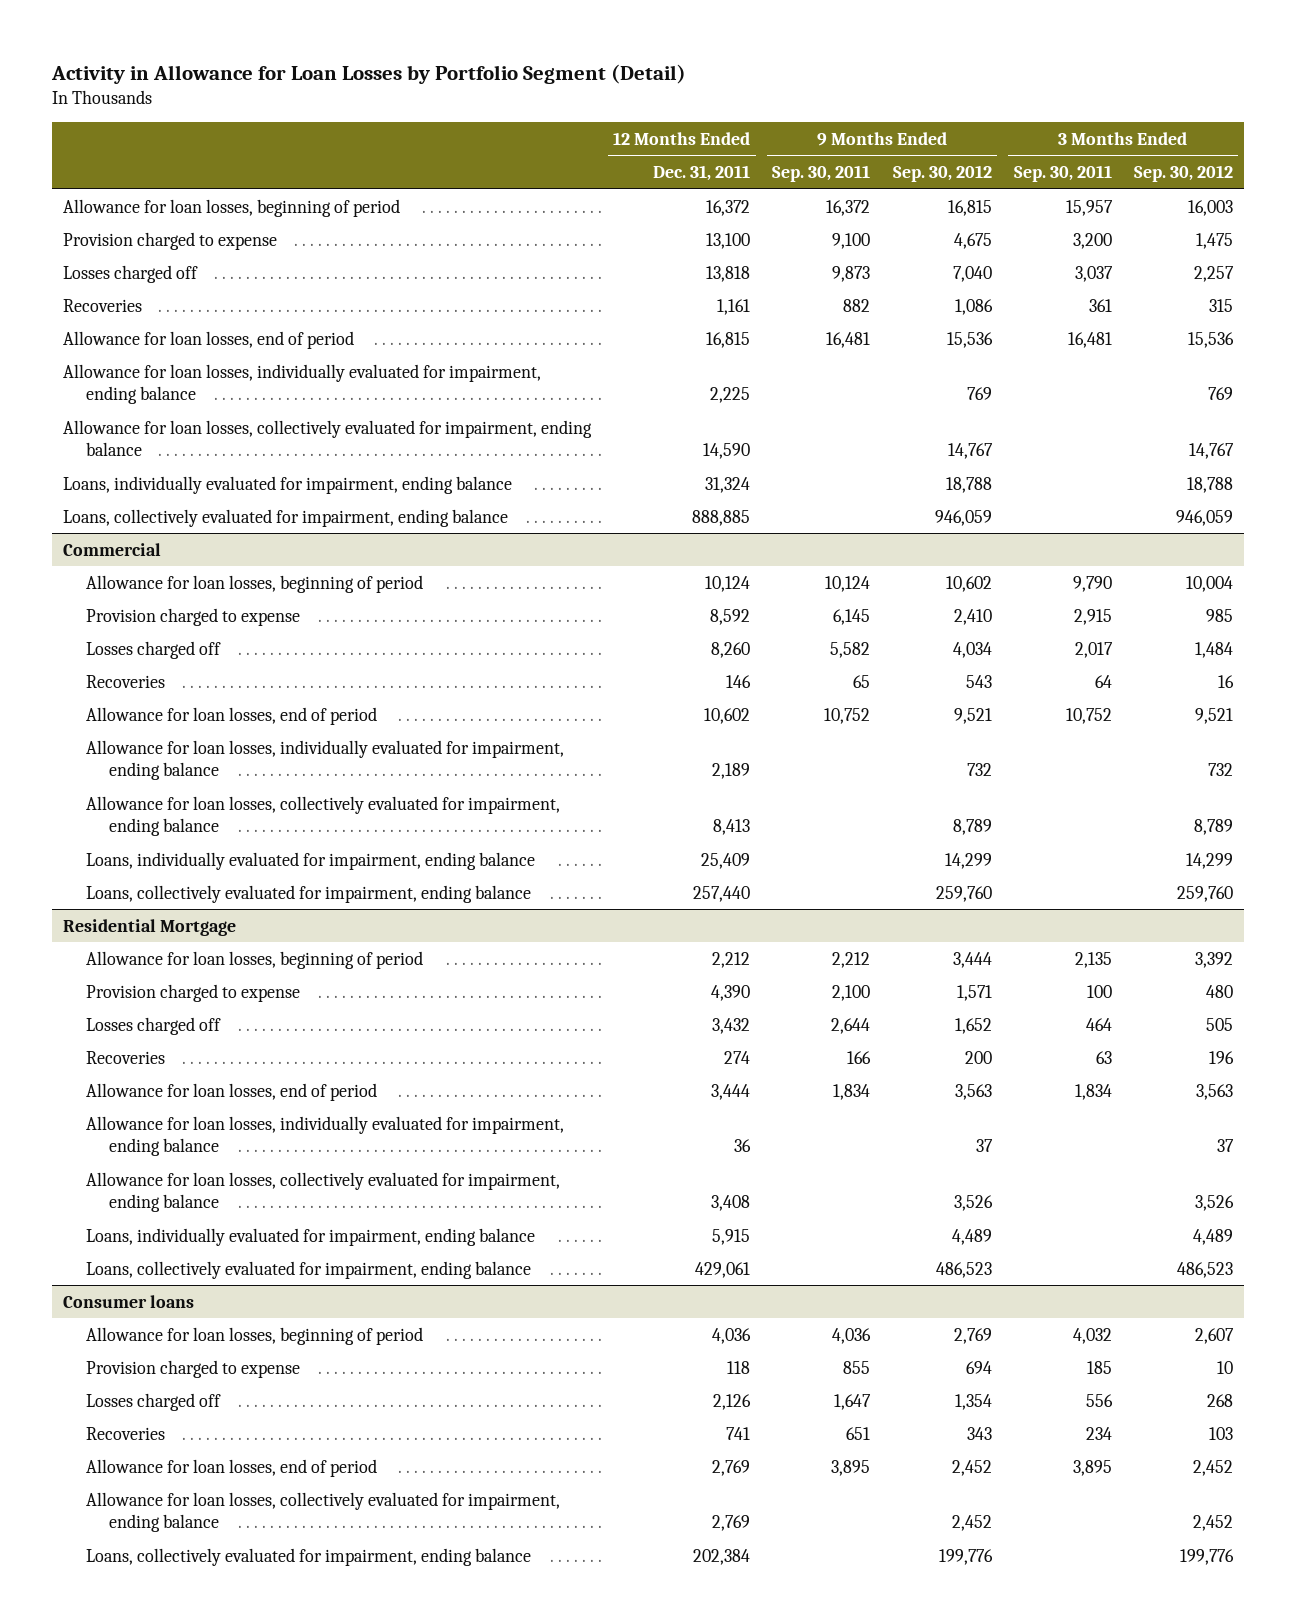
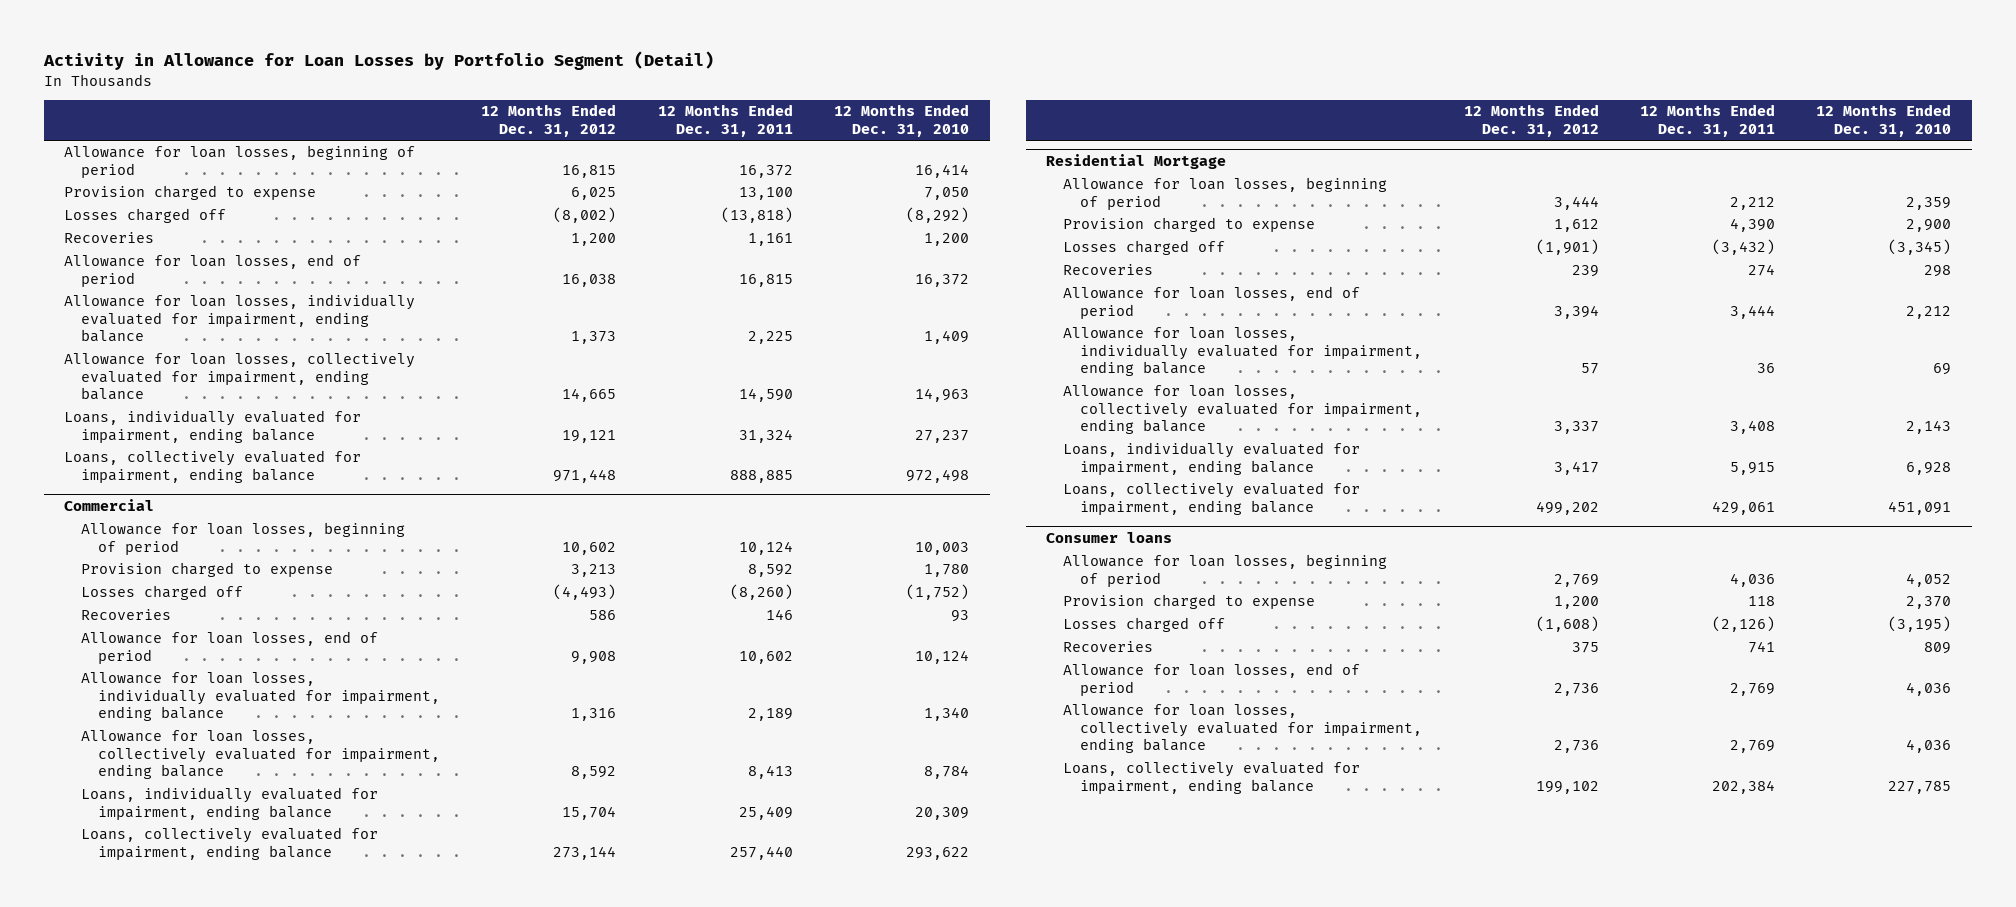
- | 12 Months Ended Dec. 31, 2011 | 9 Months Ended Sep. 30, 2011 | 9 Months Ended Sep. 30, 2012 | 3 Months Ended Sep. 30, 2011 | 3 Months Ended Sep. 30, 2012
+ | 12 Months Ended Dec. 31, 2012 | 12 Months Ended Dec. 31, 2011 | 12 Months Ended Dec. 31, 2010
- Losses charged off | 13,818 | 9,873 | 7,040 | 3,037 | 2,257
+ Losses charged off | (8,002) | (13,818) | (8,292)
@ Commercial
- Losses charged off | 8,260 | 5,582 | 4,034 | 2,017 | 1,484
+ Losses charged off | (4,493) | (8,260) | (1,752)
@ Residential Mortgage
- Losses charged off | 3,432 | 2,644 | 1,652 | 464 | 505
+ Losses charged off | (1,901) | (3,432) | (3,345)
@ Consumer loans
- Losses charged off | 2,126 | 1,647 | 1,354 | 556 | 268
+ Losses charged off | (1,608) | (2,126) | (3,195)

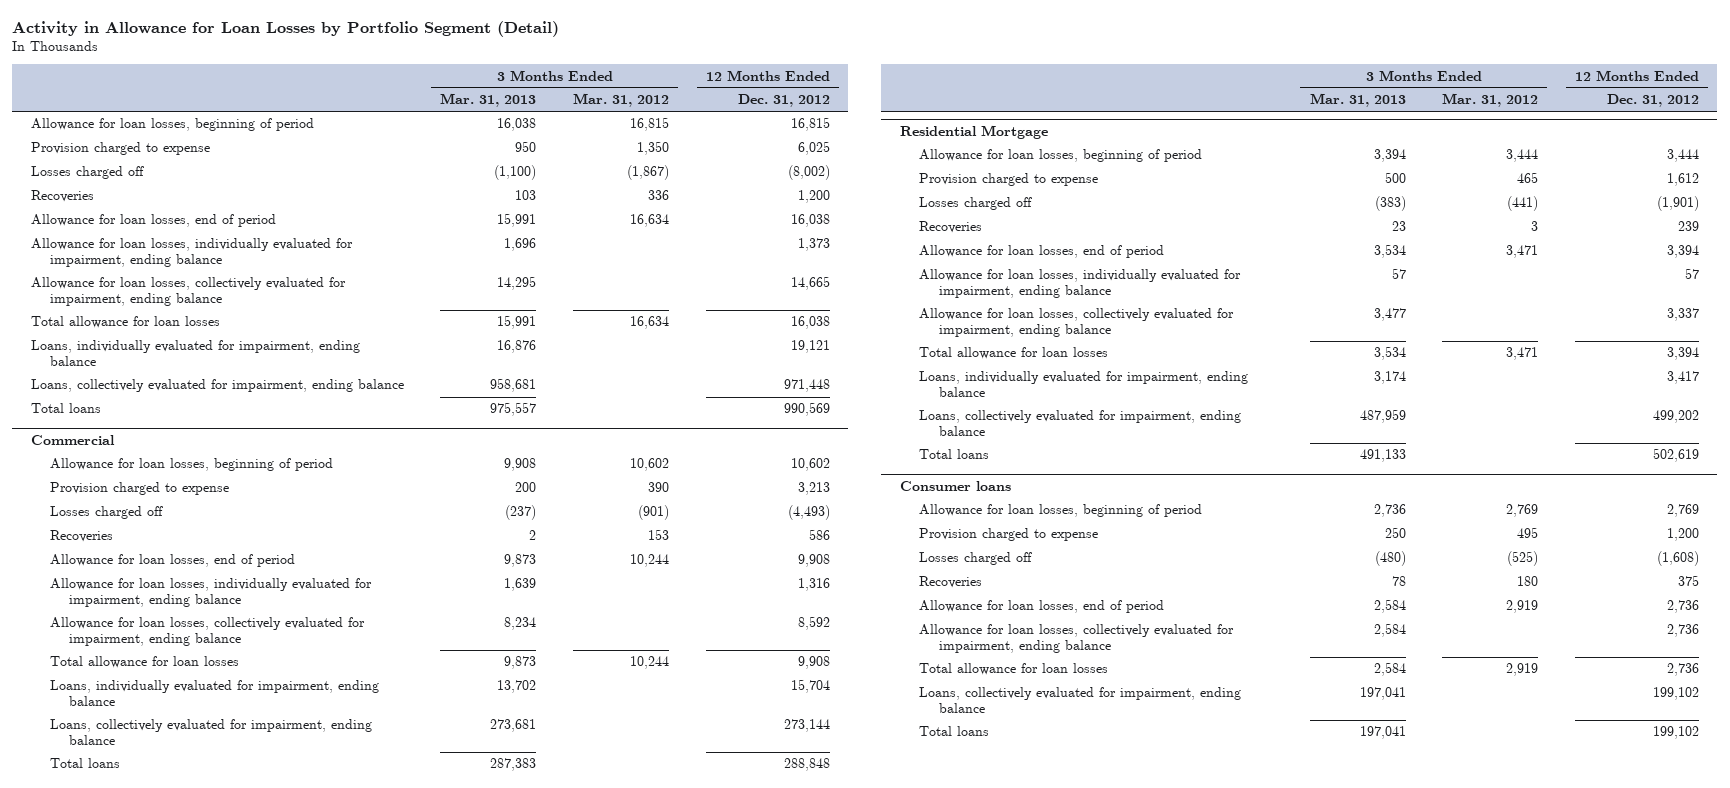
- | 12 Months Ended Dec. 31, 2012 | 12 Months Ended Dec. 31, 2011 | 12 Months Ended Dec. 31, 2010
+ | 3 Months Ended Mar. 31, 2013 | 3 Months Ended Mar. 31, 2012 | 12 Months Ended Dec. 31, 2012
+ Total allowance for loan losses | 15,991 | 16,634 | 16,038
+ Total loans | 975,557 | | 990,569
@ Commercial
+ Total allowance for loan losses | 9,873 | 10,244 | 9,908
+ Total loans | 287,383 | | 288,848
@ Residential Mortgage
+ Total allowance for loan losses | 3,534 | 3,471 | 3,394
+ Total loans | 491,133 | | 502,619
@ Consumer loans
+ Total allowance for loan losses | 2,584 | 2,919 | 2,736
+ Total loans | 197,041 | | 199,102

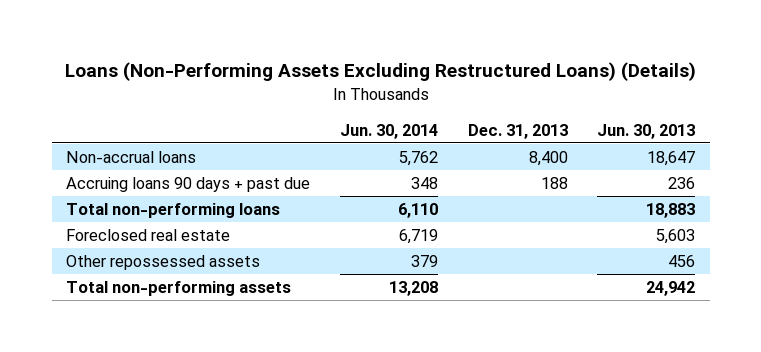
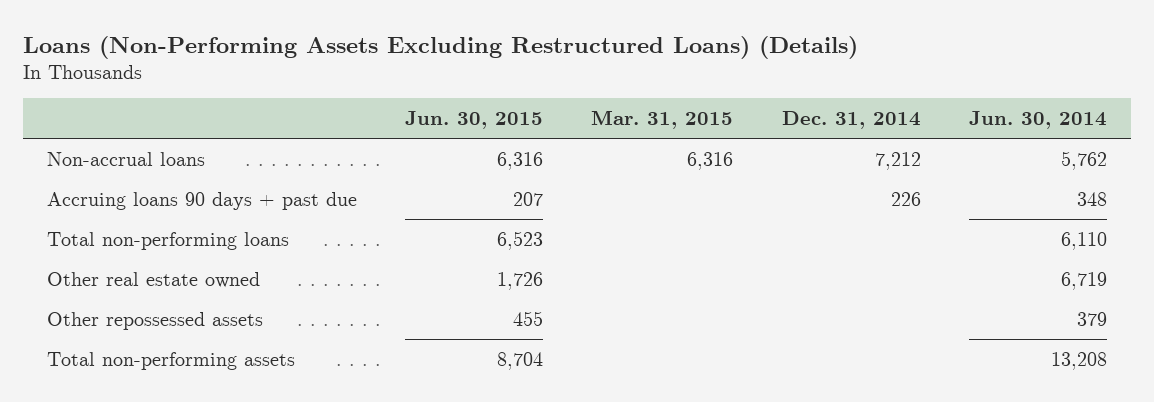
- | Jun. 30, 2014 | Dec. 31, 2013 | Jun. 30, 2013
+ | Jun. 30, 2015 | Mar. 31, 2015 | Dec. 31, 2014 | Jun. 30, 2014
- Foreclosed real estate | 6,719 | | 5,603
+ Other real estate owned | 1,726 | | | 6,719

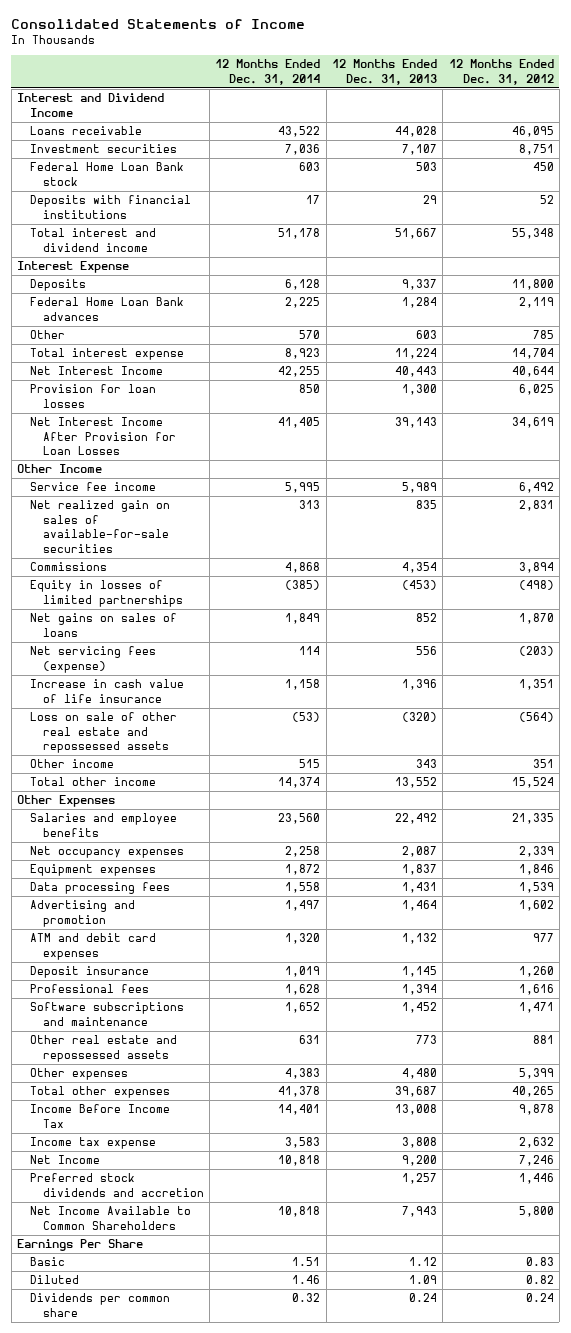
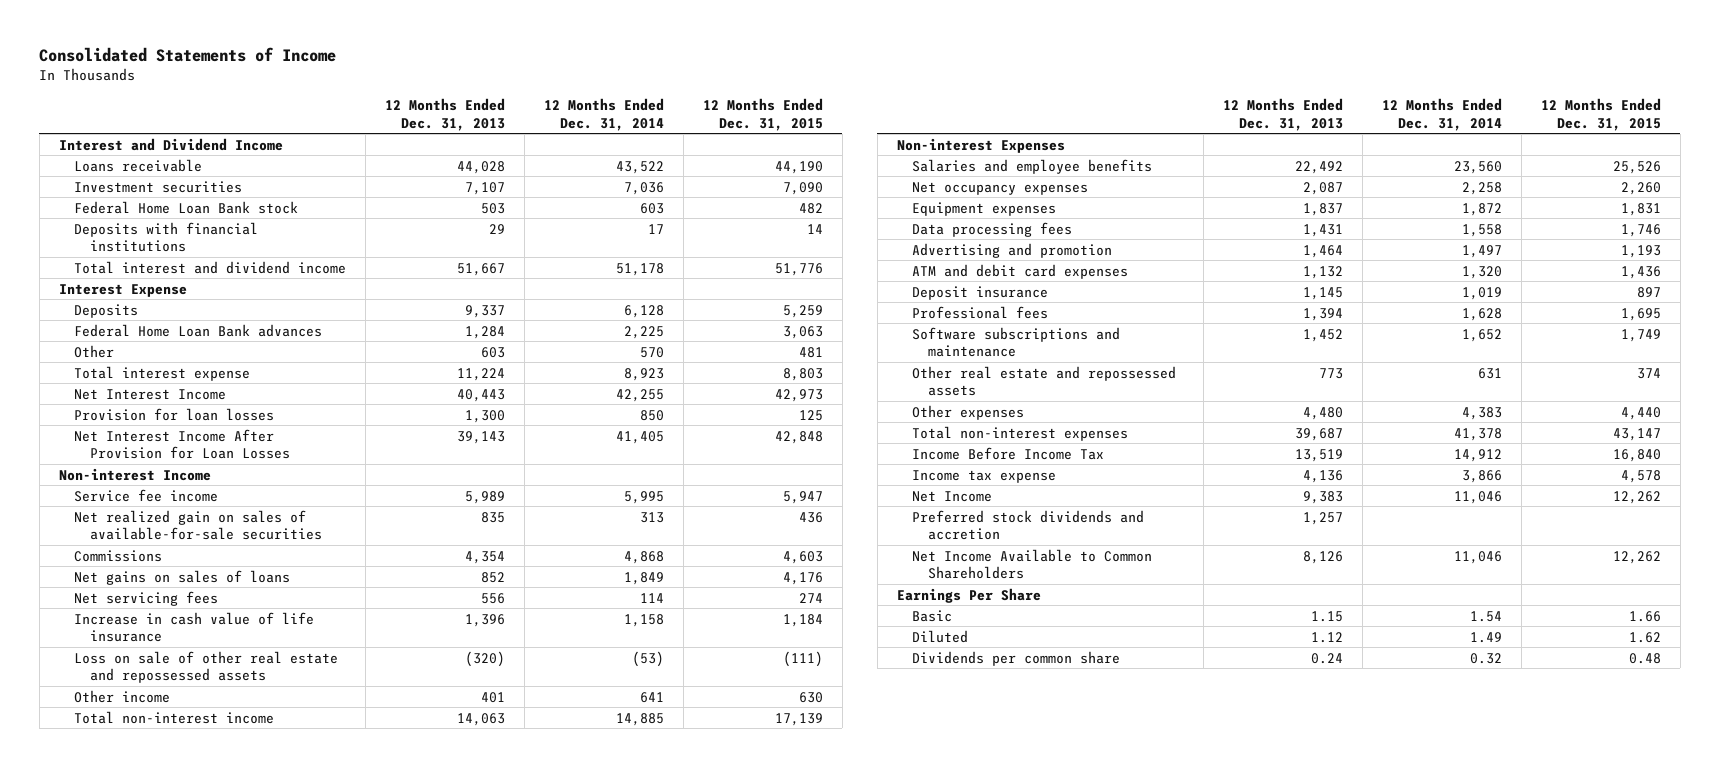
- | 12 Months Ended Dec. 31, 2014 | 12 Months Ended Dec. 31, 2013 | 12 Months Ended Dec. 31, 2012
+ | 12 Months Ended Dec. 31, 2013 | 12 Months Ended Dec. 31, 2014 | 12 Months Ended Dec. 31, 2015
- Other Income
+ Non-interest Income
- Equity in losses of limited partnerships | (385) | (453) | (498)
- Net servicing fees (expense) | 114 | 556 | (203)
+ Net servicing fees | 556 | 114 | 274
- Other income | 515 | 343 | 351
- Total other income | 14,374 | 13,552 | 15,524
- Other Expenses
+ Other income | 401 | 641 | 630
+ Total non-interest income | 14,063 | 14,885 | 17,139
+ Non-interest Expenses
- Total other expenses | 41,378 | 39,687 | 40,265
- Income Before Income Tax | 14,401 | 13,008 | 9,878
- Income tax expense | 3,583 | 3,808 | 2,632
- Net Income | 10,818 | 9,200 | 7,246
+ Total non-interest expenses | 39,687 | 41,378 | 43,147
+ Income Before Income Tax | 13,519 | 14,912 | 16,840
+ Income tax expense | 4,136 | 3,866 | 4,578
+ Net Income | 9,383 | 11,046 | 12,262
- Net Income Available to Common Shareholders | 10,818 | 7,943 | 5,800
+ Net Income Available to Common Shareholders | 8,126 | 11,046 | 12,262
- Basic | 1.51 | 1.12 | 0.83
- Diluted | 1.46 | 1.09 | 0.82
+ Basic | 1.15 | 1.54 | 1.66
+ Diluted | 1.12 | 1.49 | 1.62

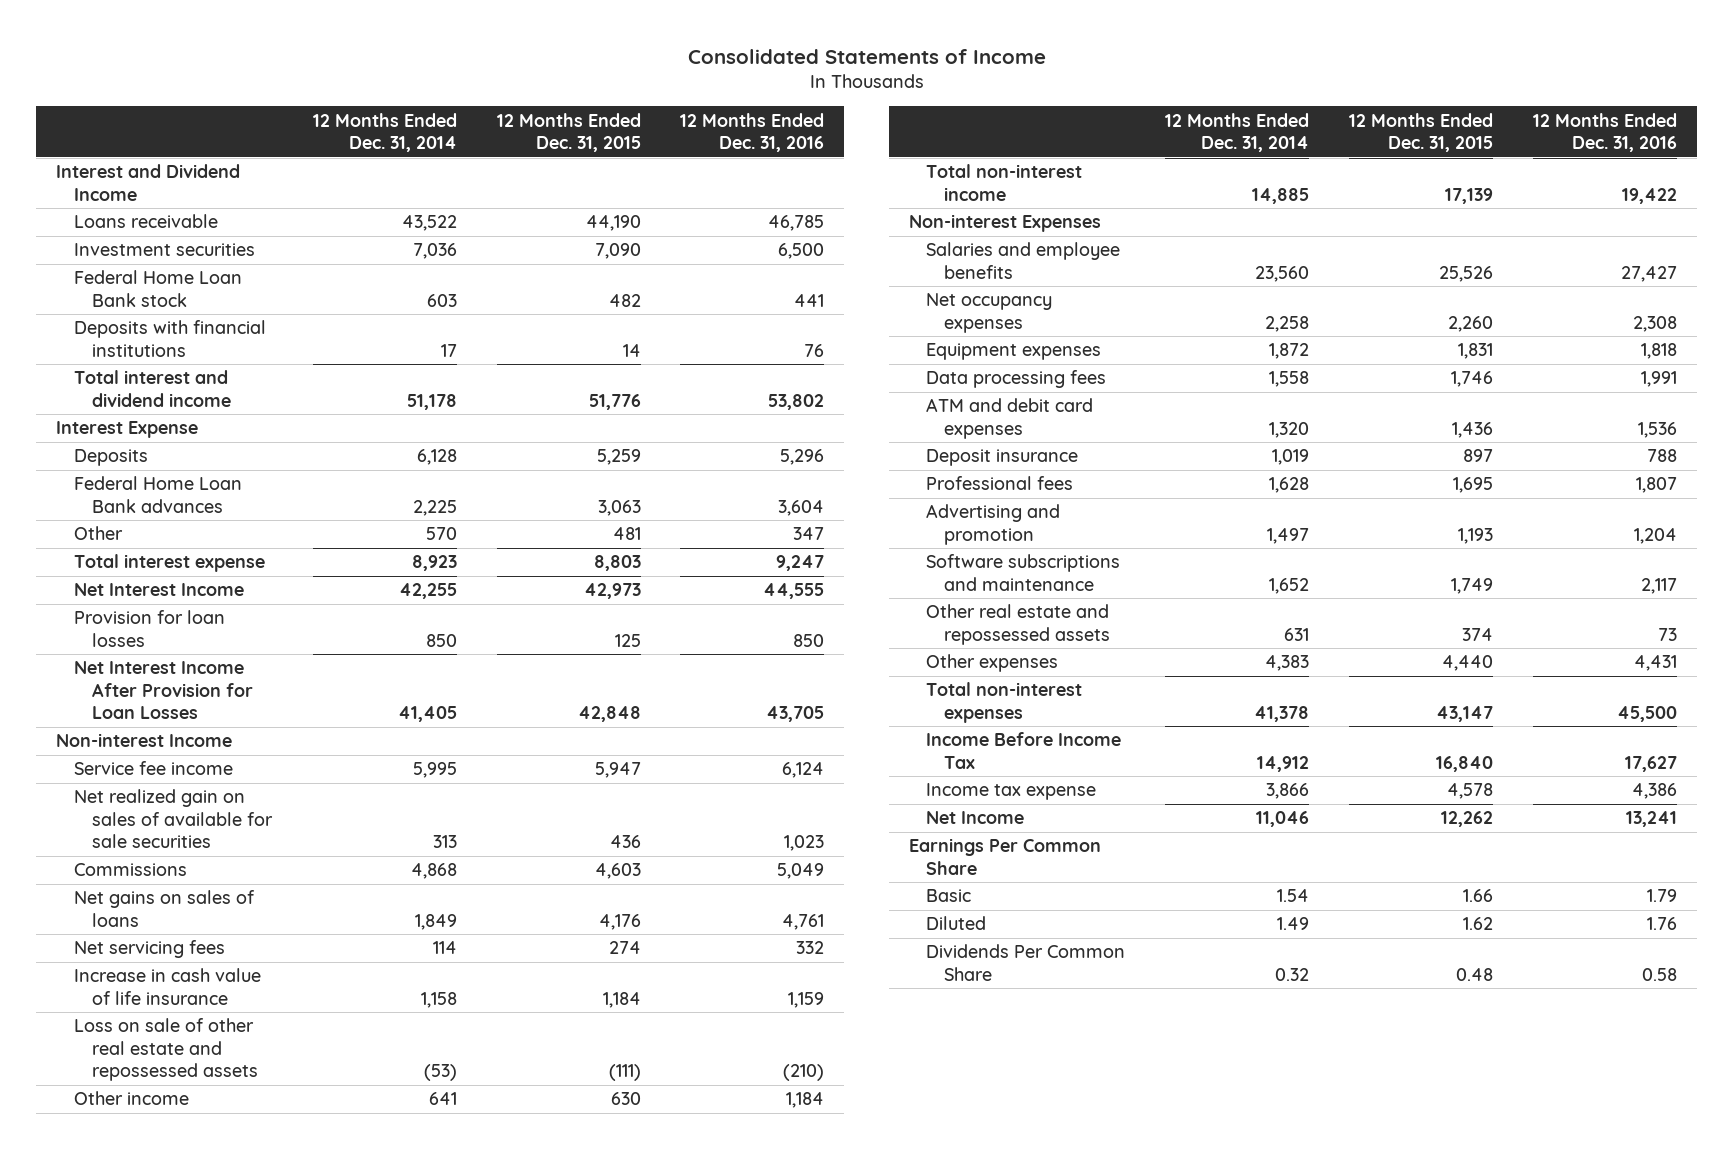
- | 12 Months Ended Dec. 31, 2013 | 12 Months Ended Dec. 31, 2014 | 12 Months Ended Dec. 31, 2015
+ | 12 Months Ended Dec. 31, 2014 | 12 Months Ended Dec. 31, 2015 | 12 Months Ended Dec. 31, 2016
- Net realized gain on sales of available-for-sale securities | 835 | 313 | 436
+ Net realized gain on sales of available for sale securities | 313 | 436 | 1,023
moved down: Advertising and promotion | 1,497 | 1,193 | 1,204
- Preferred stock dividends and accretion | 1,257 | |
- Net Income Available to Common Shareholders | 8,126 | 11,046 | 12,262
- Earnings Per Share
+ Earnings Per Common Share
- Dividends per common share | 0.24 | 0.32 | 0.48
+ Dividends Per Common Share | 0.32 | 0.48 | 0.58

